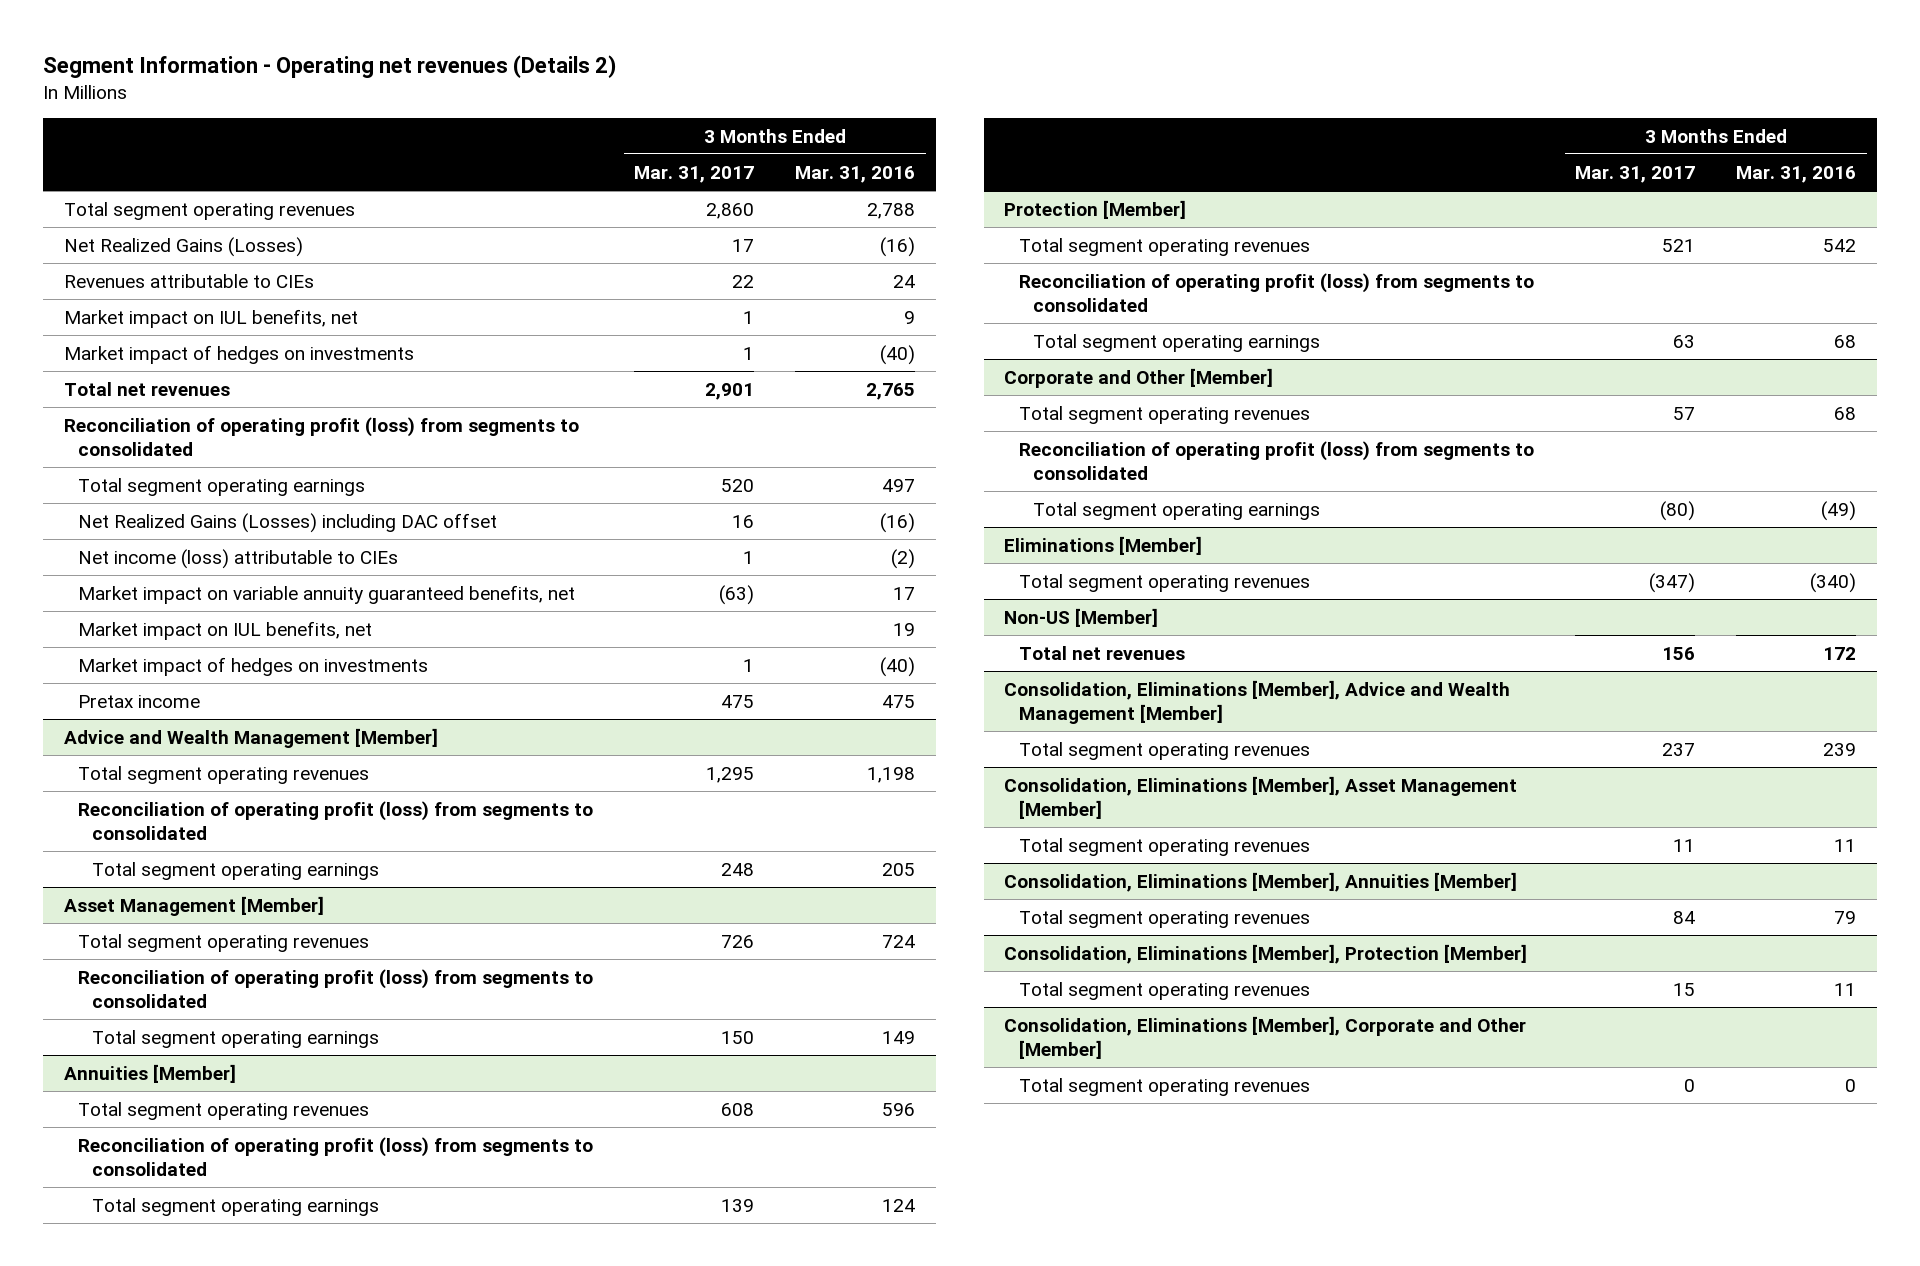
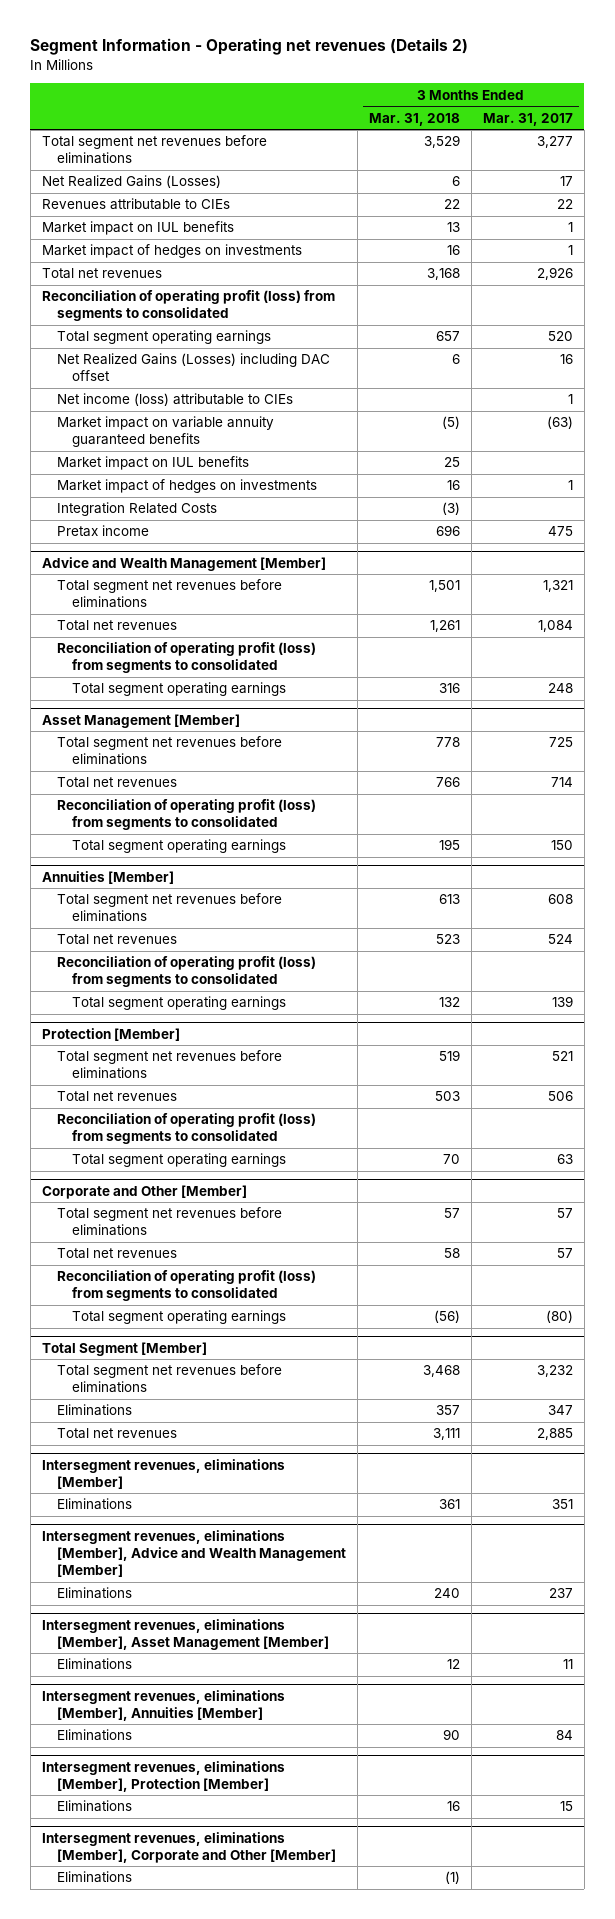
- | 3 Months Ended Mar. 31, 2017 | 3 Months Ended Mar. 31, 2016
+ | 3 Months Ended Mar. 31, 2018 | 3 Months Ended Mar. 31, 2017
- Total segment operating revenues | 2,860 | 2,788
+ Total segment net revenues before eliminations | 3,529 | 3,277
- Market impact on IUL benefits, net | 1 | 9
+ Market impact on IUL benefits | 13 | 1
- Total net revenues | 2,901 | 2,765
+ Total net revenues | 3,168 | 2,926
- Market impact on variable annuity guaranteed benefits, net | (63) | 17
- Market impact on IUL benefits, net | | 19
+ Market impact on variable annuity guaranteed benefits | (5) | (63)
+ Market impact on IUL benefits | 25 |
+ Integration Related Costs | (3) |
@ Advice and Wealth Management [Member]
- Total segment operating revenues | 1,295 | 1,198
+ Total segment net revenues before eliminations | 1,501 | 1,321
+ Total net revenues | 1,261 | 1,084
@ Asset Management [Member]
- Total segment operating revenues | 726 | 724
+ Total segment net revenues before eliminations | 778 | 725
+ Total net revenues | 766 | 714
@ Annuities [Member]
- Total segment operating revenues | 608 | 596
+ Total segment net revenues before eliminations | 613 | 608
+ Total net revenues | 523 | 524
@ Protection [Member]
- Total segment operating revenues | 521 | 542
+ Total segment net revenues before eliminations | 519 | 521
+ Total net revenues | 503 | 506
@ Corporate and Other [Member]
- Total segment operating revenues | 57 | 68
+ Total segment net revenues before eliminations | 57 | 57
+ Total net revenues | 58 | 57
- Eliminations [Member]
- Total segment operating revenues | (347) | (340)
- Non-US [Member]
- Total net revenues | 156 | 172
- Consolidation, Eliminations [Member], Advice and Wealth Management [Member]
- Total segment operating revenues | 237 | 239
- Consolidation, Eliminations [Member], Asset Management [Member]
- Total segment operating revenues | 11 | 11
- Consolidation, Eliminations [Member], Annuities [Member]
- Total segment operating revenues | 84 | 79
- Consolidation, Eliminations [Member], Protection [Member]
- Total segment operating revenues | 15 | 11
- Consolidation, Eliminations [Member], Corporate and Other [Member]
- Total segment operating revenues | 0 | 0
+ Total Segment [Member]
+ Total segment net revenues before eliminations | 3,468 | 3,232
+ Eliminations | 357 | 347
+ Total net revenues | 3,111 | 2,885
+ Intersegment revenues, eliminations [Member]
+ Eliminations | 361 | 351
+ Intersegment revenues, eliminations [Member], Advice and Wealth Management [Member]
+ Eliminations | 240 | 237
+ Intersegment revenues, eliminations [Member], Asset Management [Member]
+ Eliminations | 12 | 11
+ Intersegment revenues, eliminations [Member], Annuities [Member]
+ Eliminations | 90 | 84
+ Intersegment revenues, eliminations [Member], Protection [Member]
+ Eliminations | 16 | 15
+ Intersegment revenues, eliminations [Member], Corporate and Other [Member]
+ Eliminations | (1) |

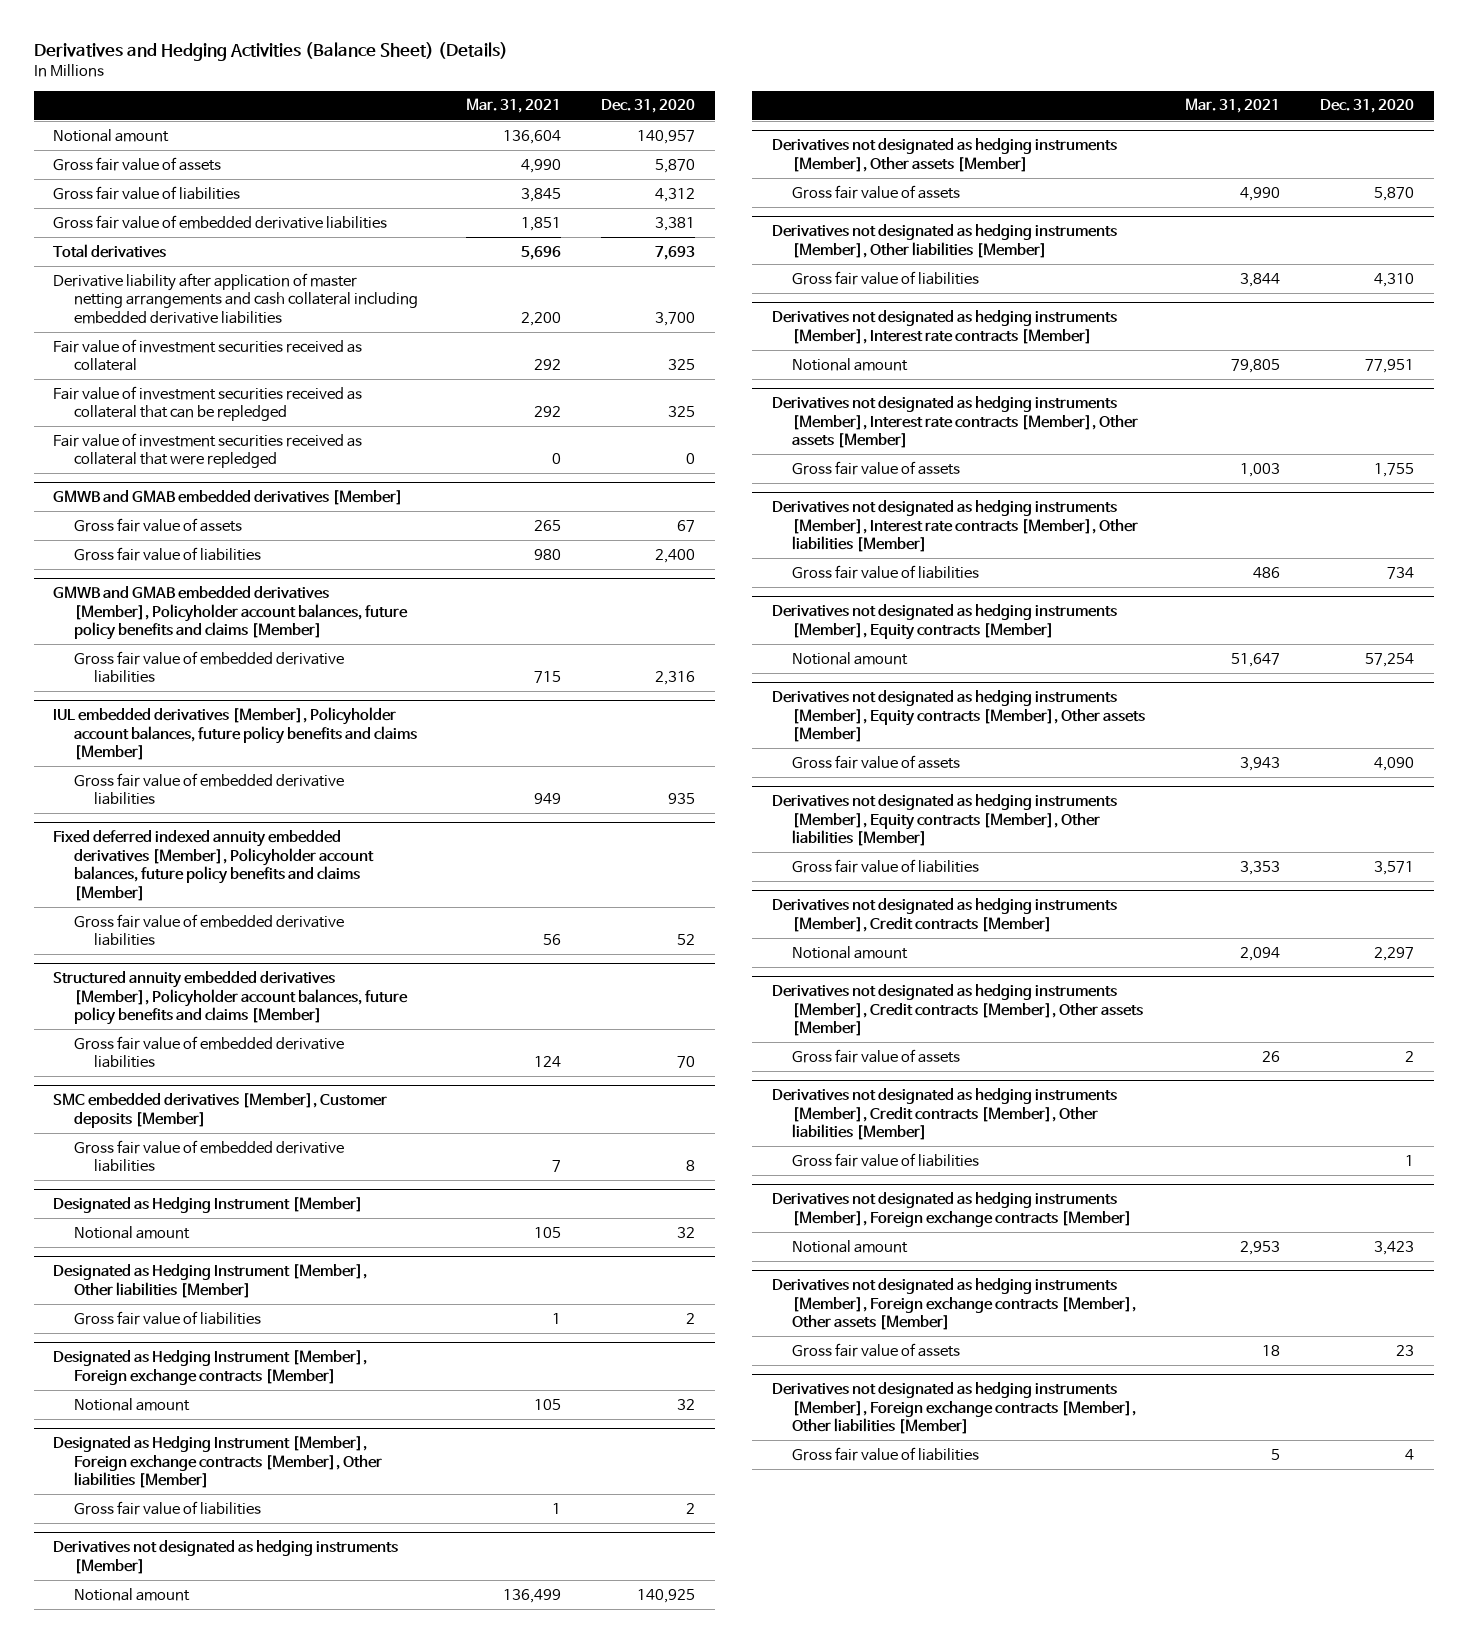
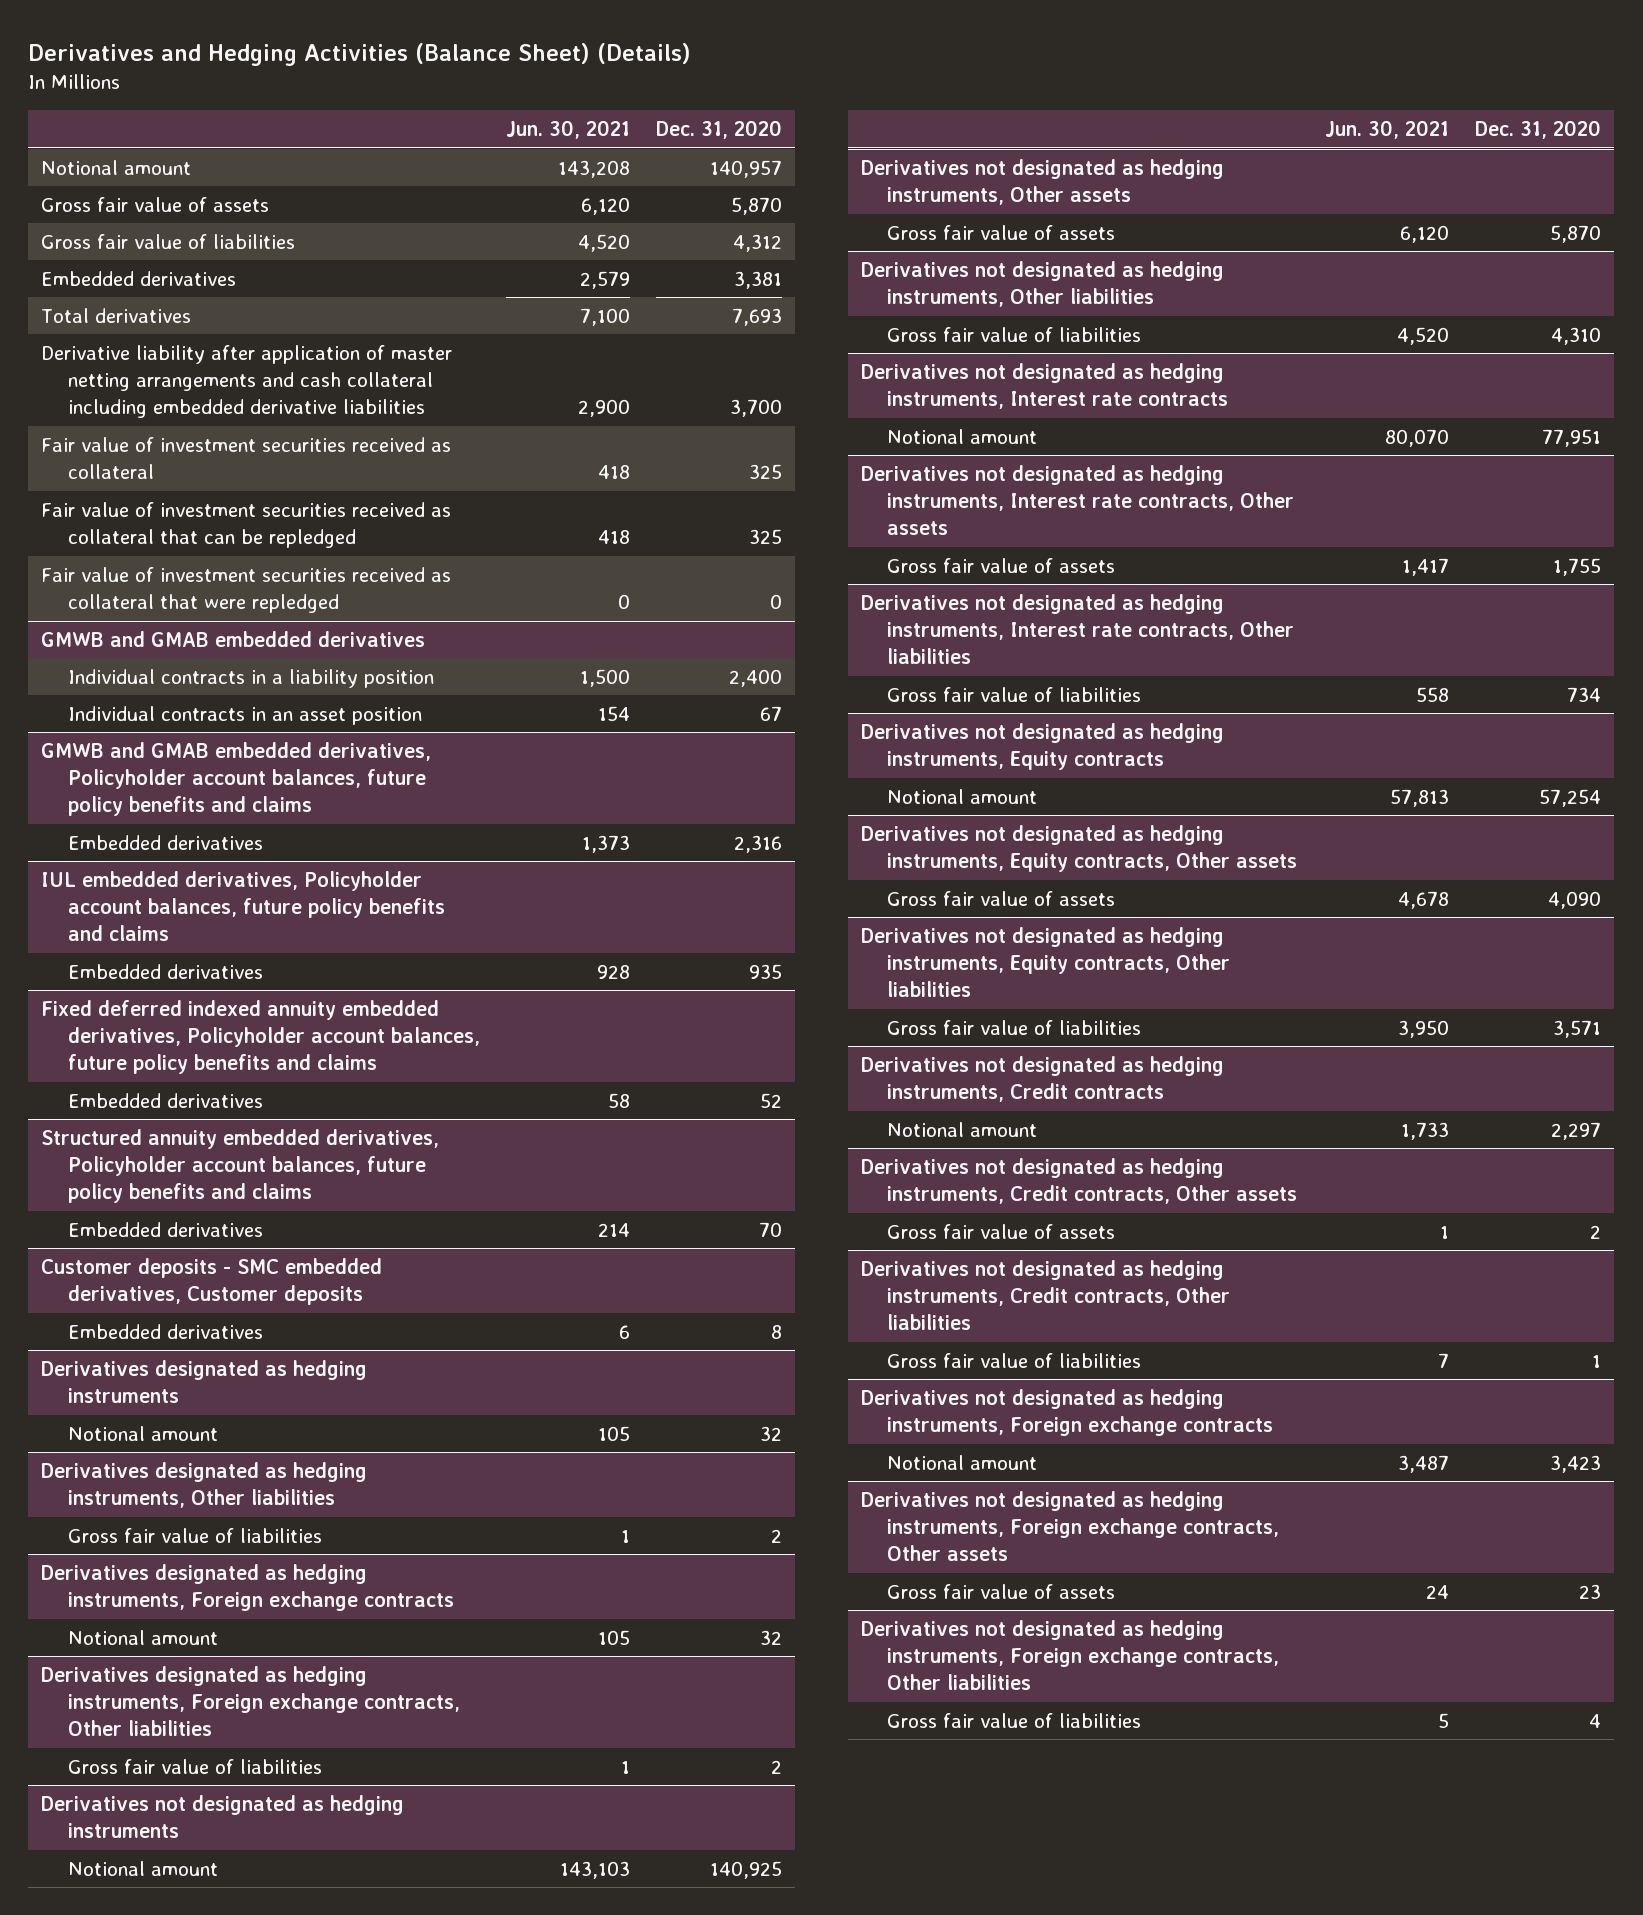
- | Mar. 31, 2021 | Dec. 31, 2020
+ | Jun. 30, 2021 | Dec. 31, 2020
- Gross fair value of embedded derivative liabilities | 1,851 | 3,381
+ Embedded derivatives | 2,579 | 3,381
- GMWB and GMAB embedded derivatives [Member]
- Gross fair value of assets | 265 | 67
- Gross fair value of liabilities | 980 | 2,400
- GMWB and GMAB embedded derivatives [Member], Policyholder account balances, future policy benefits and claims [Member]
- Gross fair value of embedded derivative liabilities | 715 | 2,316
- IUL embedded derivatives [Member], Policyholder account balances, future policy benefits and claims [Member]
- Gross fair value of embedded derivative liabilities | 949 | 935
- Fixed deferred indexed annuity embedded derivatives [Member], Policyholder account balances, future policy benefits and claims [Member]
- Gross fair value of embedded derivative liabilities | 56 | 52
- Structured annuity embedded derivatives [Member], Policyholder account balances, future policy benefits and claims [Member]
- Gross fair value of embedded derivative liabilities | 124 | 70
- SMC embedded derivatives [Member], Customer deposits [Member]
- Gross fair value of embedded derivative liabilities | 7 | 8
- Designated as Hedging Instrument [Member]
+ GMWB and GMAB embedded derivatives
+ Individual contracts in a liability position | 1,500 | 2,400
+ Individual contracts in an asset position | 154 | 67
+ GMWB and GMAB embedded derivatives, Policyholder account balances, future policy benefits and claims
+ Embedded derivatives | 1,373 | 2,316
+ IUL embedded derivatives, Policyholder account balances, future policy benefits and claims
+ Embedded derivatives | 928 | 935
+ Fixed deferred indexed annuity embedded derivatives, Policyholder account balances, future policy benefits and claims
+ Embedded derivatives | 58 | 52
+ Structured annuity embedded derivatives, Policyholder account balances, future policy benefits and claims
+ Embedded derivatives | 214 | 70
+ Customer deposits - SMC embedded derivatives, Customer deposits
+ Embedded derivatives | 6 | 8
+ Derivatives designated as hedging instruments
- Designated as Hedging Instrument [Member], Other liabilities [Member]
+ Derivatives designated as hedging instruments, Other liabilities
- Designated as Hedging Instrument [Member], Foreign exchange contracts [Member]
+ Derivatives designated as hedging instruments, Foreign exchange contracts
- Designated as Hedging Instrument [Member], Foreign exchange contracts [Member], Other liabilities [Member]
+ Derivatives designated as hedging instruments, Foreign exchange contracts, Other liabilities
- Derivatives not designated as hedging instruments [Member]
+ Derivatives not designated as hedging instruments
- Derivatives not designated as hedging instruments [Member], Other assets [Member]
+ Derivatives not designated as hedging instruments, Other assets
- Derivatives not designated as hedging instruments [Member], Other liabilities [Member]
+ Derivatives not designated as hedging instruments, Other liabilities
- Derivatives not designated as hedging instruments [Member], Interest rate contracts [Member]
+ Derivatives not designated as hedging instruments, Interest rate contracts
- Derivatives not designated as hedging instruments [Member], Interest rate contracts [Member], Other assets [Member]
+ Derivatives not designated as hedging instruments, Interest rate contracts, Other assets
- Derivatives not designated as hedging instruments [Member], Interest rate contracts [Member], Other liabilities [Member]
+ Derivatives not designated as hedging instruments, Interest rate contracts, Other liabilities
- Derivatives not designated as hedging instruments [Member], Equity contracts [Member]
+ Derivatives not designated as hedging instruments, Equity contracts
- Derivatives not designated as hedging instruments [Member], Equity contracts [Member], Other assets [Member]
+ Derivatives not designated as hedging instruments, Equity contracts, Other assets
- Derivatives not designated as hedging instruments [Member], Equity contracts [Member], Other liabilities [Member]
+ Derivatives not designated as hedging instruments, Equity contracts, Other liabilities
- Derivatives not designated as hedging instruments [Member], Credit contracts [Member]
+ Derivatives not designated as hedging instruments, Credit contracts
- Derivatives not designated as hedging instruments [Member], Credit contracts [Member], Other assets [Member]
+ Derivatives not designated as hedging instruments, Credit contracts, Other assets
- Derivatives not designated as hedging instruments [Member], Credit contracts [Member], Other liabilities [Member]
+ Derivatives not designated as hedging instruments, Credit contracts, Other liabilities
- Derivatives not designated as hedging instruments [Member], Foreign exchange contracts [Member]
+ Derivatives not designated as hedging instruments, Foreign exchange contracts
- Derivatives not designated as hedging instruments [Member], Foreign exchange contracts [Member], Other assets [Member]
+ Derivatives not designated as hedging instruments, Foreign exchange contracts, Other assets
- Derivatives not designated as hedging instruments [Member], Foreign exchange contracts [Member], Other liabilities [Member]
+ Derivatives not designated as hedging instruments, Foreign exchange contracts, Other liabilities

